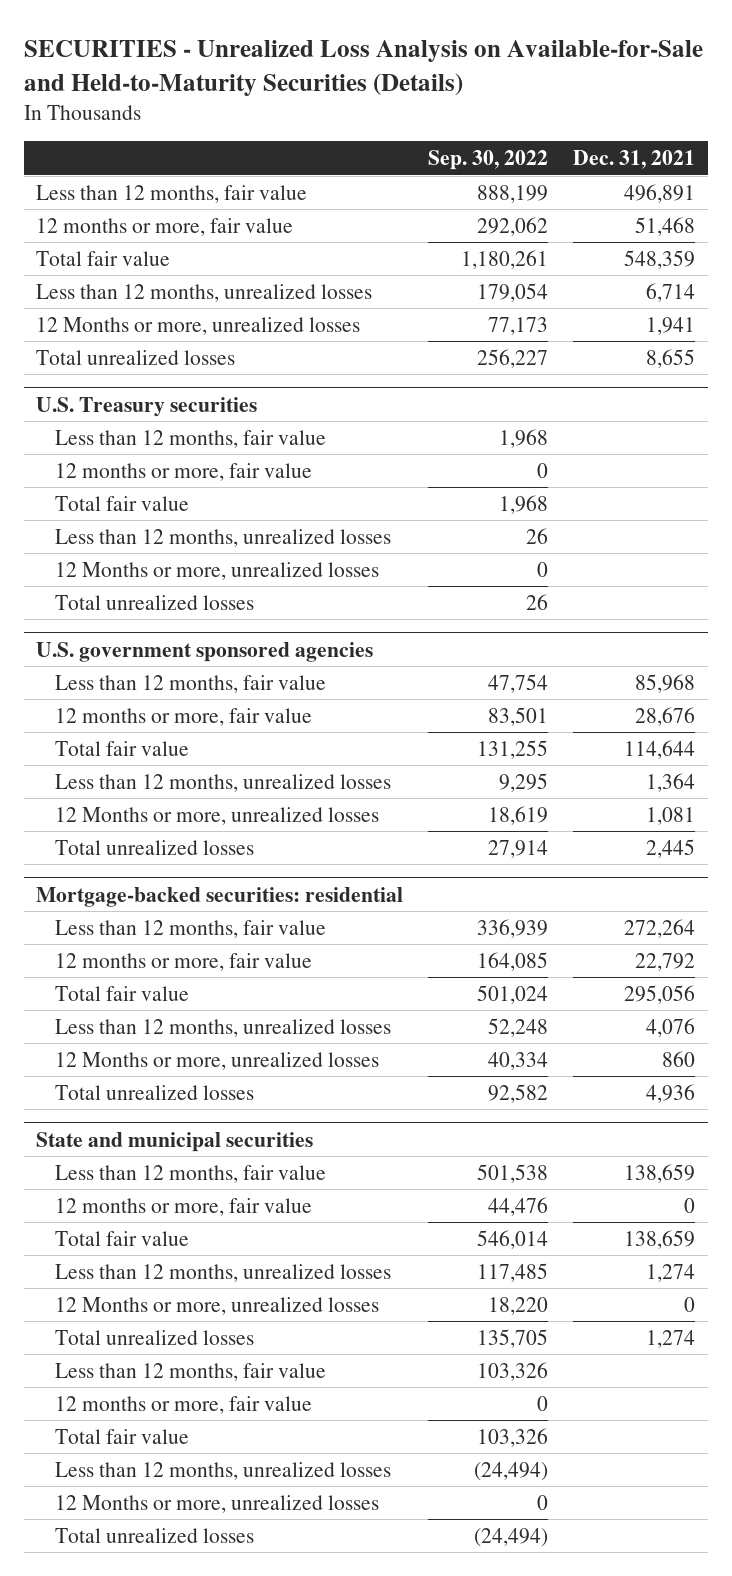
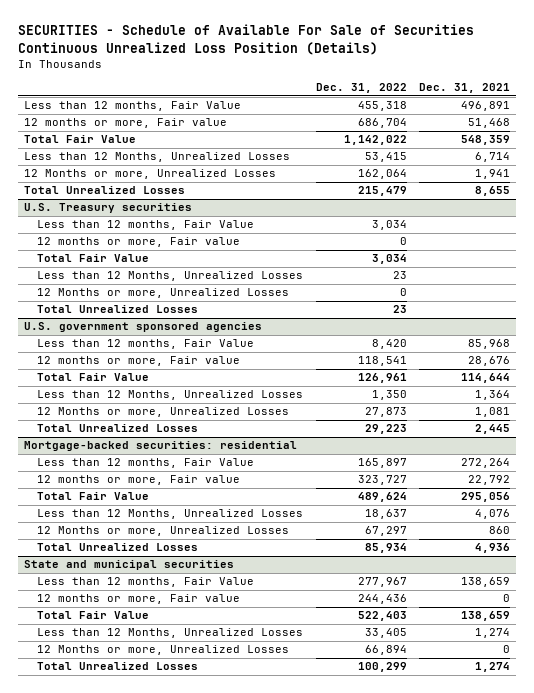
- SECURITIES - Unrealized Loss Analysis on Available-for-Sale and Held-to-Maturity Securities (Details)
+ SECURITIES - Schedule of Available For Sale of Securities Continuous Unrealized Loss Position (Details)
- | Sep. 30, 2022 | Dec. 31, 2021
+ | Dec. 31, 2022 | Dec. 31, 2021
- Less than 12 months, fair value | 888,199 | 496,891
- 12 months or more, fair value | 292,062 | 51,468
- Total fair value | 1,180,261 | 548,359
- Less than 12 months, unrealized losses | 179,054 | 6,714
- 12 Months or more, unrealized losses | 77,173 | 1,941
- Total unrealized losses | 256,227 | 8,655
+ Less than 12 months, Fair Value | 455,318 | 496,891
+ 12 months or more, Fair value | 686,704 | 51,468
+ Total Fair Value | 1,142,022 | 548,359
+ Less than 12 Months, Unrealized Losses | 53,415 | 6,714
+ 12 Months or more, Unrealized Losses | 162,064 | 1,941
+ Total Unrealized Losses | 215,479 | 8,655
@ U.S. Treasury securities
- Less than 12 months, fair value | 1,968 |
- 12 months or more, fair value | 0 |
- Total fair value | 1,968 |
- Less than 12 months, unrealized losses | 26 |
- 12 Months or more, unrealized losses | 0 |
- Total unrealized losses | 26 |
+ Less than 12 months, Fair Value | 3,034 |
+ 12 months or more, Fair value | 0 |
+ Total Fair Value | 3,034 |
+ Less than 12 Months, Unrealized Losses | 23 |
+ 12 Months or more, Unrealized Losses | 0 |
+ Total Unrealized Losses | 23 |
@ U.S. government sponsored agencies
- Less than 12 months, fair value | 47,754 | 85,968
- 12 months or more, fair value | 83,501 | 28,676
- Total fair value | 131,255 | 114,644
- Less than 12 months, unrealized losses | 9,295 | 1,364
- 12 Months or more, unrealized losses | 18,619 | 1,081
- Total unrealized losses | 27,914 | 2,445
+ Less than 12 months, Fair Value | 8,420 | 85,968
+ 12 months or more, Fair value | 118,541 | 28,676
+ Total Fair Value | 126,961 | 114,644
+ Less than 12 Months, Unrealized Losses | 1,350 | 1,364
+ 12 Months or more, Unrealized Losses | 27,873 | 1,081
+ Total Unrealized Losses | 29,223 | 2,445
@ Mortgage-backed securities: residential
- Less than 12 months, fair value | 336,939 | 272,264
- 12 months or more, fair value | 164,085 | 22,792
- Total fair value | 501,024 | 295,056
- Less than 12 months, unrealized losses | 52,248 | 4,076
- 12 Months or more, unrealized losses | 40,334 | 860
- Total unrealized losses | 92,582 | 4,936
+ Less than 12 months, Fair Value | 165,897 | 272,264
+ 12 months or more, Fair value | 323,727 | 22,792
+ Total Fair Value | 489,624 | 295,056
+ Less than 12 Months, Unrealized Losses | 18,637 | 4,076
+ 12 Months or more, Unrealized Losses | 67,297 | 860
+ Total Unrealized Losses | 85,934 | 4,936
@ State and municipal securities
- Less than 12 months, fair value | 501,538 | 138,659
- 12 months or more, fair value | 44,476 | 0
- Total fair value | 546,014 | 138,659
- Less than 12 months, unrealized losses | 117,485 | 1,274
- 12 Months or more, unrealized losses | 18,220 | 0
- Total unrealized losses | 135,705 | 1,274
- Less than 12 months, fair value | 103,326 |
- 12 months or more, fair value | 0 |
- Total fair value | 103,326 |
- Less than 12 months, unrealized losses | (24,494) |
- 12 Months or more, unrealized losses | 0 |
- Total unrealized losses | (24,494) |
+ Less than 12 months, Fair Value | 277,967 | 138,659
+ 12 months or more, Fair value | 244,436 | 0
+ Total Fair Value | 522,403 | 138,659
+ Less than 12 Months, Unrealized Losses | 33,405 | 1,274
+ 12 Months or more, Unrealized Losses | 66,894 | 0
+ Total Unrealized Losses | 100,299 | 1,274

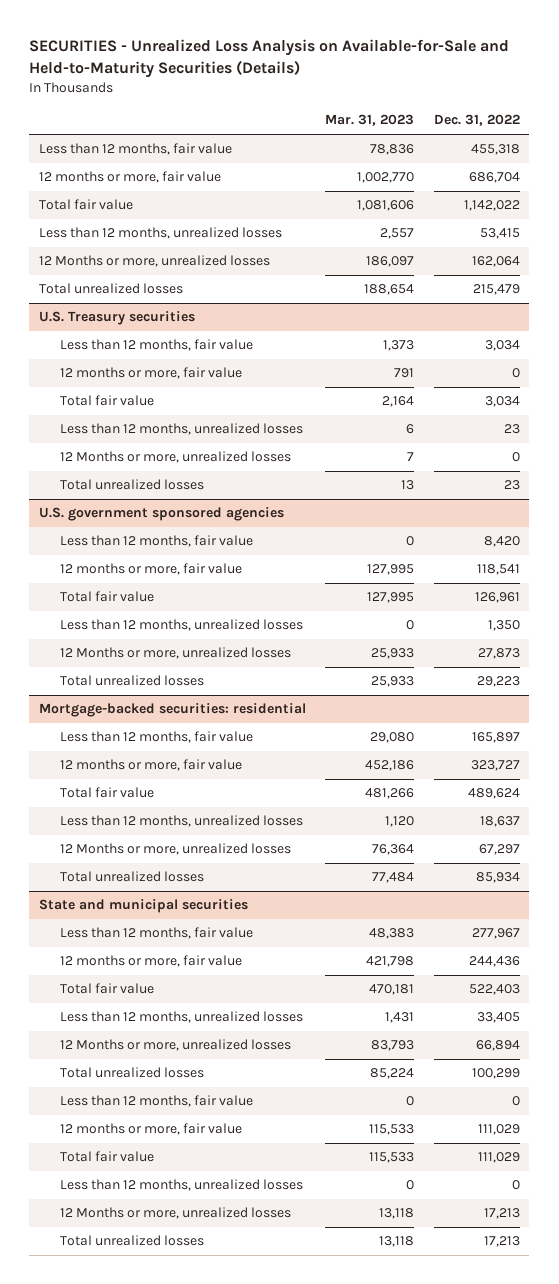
- SECURITIES - Schedule of Available For Sale of Securities Continuous Unrealized Loss Position (Details)
+ SECURITIES - Unrealized Loss Analysis on Available-for-Sale and Held-to-Maturity Securities (Details)
- | Dec. 31, 2022 | Dec. 31, 2021
+ | Mar. 31, 2023 | Dec. 31, 2022
- Less than 12 months, Fair Value | 455,318 | 496,891
- 12 months or more, Fair value | 686,704 | 51,468
- Total Fair Value | 1,142,022 | 548,359
- Less than 12 Months, Unrealized Losses | 53,415 | 6,714
- 12 Months or more, Unrealized Losses | 162,064 | 1,941
- Total Unrealized Losses | 215,479 | 8,655
+ Less than 12 months, fair value | 78,836 | 455,318
+ 12 months or more, fair value | 1,002,770 | 686,704
+ Total fair value | 1,081,606 | 1,142,022
+ Less than 12 months, unrealized losses | 2,557 | 53,415
+ 12 Months or more, unrealized losses | 186,097 | 162,064
+ Total unrealized losses | 188,654 | 215,479
@ U.S. Treasury securities
- Less than 12 months, Fair Value | 3,034 |
- 12 months or more, Fair value | 0 |
- Total Fair Value | 3,034 |
- Less than 12 Months, Unrealized Losses | 23 |
- 12 Months or more, Unrealized Losses | 0 |
- Total Unrealized Losses | 23 |
+ Less than 12 months, fair value | 1,373 | 3,034
+ 12 months or more, fair value | 791 | 0
+ Total fair value | 2,164 | 3,034
+ Less than 12 months, unrealized losses | 6 | 23
+ 12 Months or more, unrealized losses | 7 | 0
+ Total unrealized losses | 13 | 23
@ U.S. government sponsored agencies
- Less than 12 months, Fair Value | 8,420 | 85,968
- 12 months or more, Fair value | 118,541 | 28,676
- Total Fair Value | 126,961 | 114,644
- Less than 12 Months, Unrealized Losses | 1,350 | 1,364
- 12 Months or more, Unrealized Losses | 27,873 | 1,081
- Total Unrealized Losses | 29,223 | 2,445
+ Less than 12 months, fair value | 0 | 8,420
+ 12 months or more, fair value | 127,995 | 118,541
+ Total fair value | 127,995 | 126,961
+ Less than 12 months, unrealized losses | 0 | 1,350
+ 12 Months or more, unrealized losses | 25,933 | 27,873
+ Total unrealized losses | 25,933 | 29,223
@ Mortgage-backed securities: residential
- Less than 12 months, Fair Value | 165,897 | 272,264
- 12 months or more, Fair value | 323,727 | 22,792
- Total Fair Value | 489,624 | 295,056
- Less than 12 Months, Unrealized Losses | 18,637 | 4,076
- 12 Months or more, Unrealized Losses | 67,297 | 860
- Total Unrealized Losses | 85,934 | 4,936
+ Less than 12 months, fair value | 29,080 | 165,897
+ 12 months or more, fair value | 452,186 | 323,727
+ Total fair value | 481,266 | 489,624
+ Less than 12 months, unrealized losses | 1,120 | 18,637
+ 12 Months or more, unrealized losses | 76,364 | 67,297
+ Total unrealized losses | 77,484 | 85,934
@ State and municipal securities
- Less than 12 months, Fair Value | 277,967 | 138,659
- 12 months or more, Fair value | 244,436 | 0
- Total Fair Value | 522,403 | 138,659
- Less than 12 Months, Unrealized Losses | 33,405 | 1,274
- 12 Months or more, Unrealized Losses | 66,894 | 0
- Total Unrealized Losses | 100,299 | 1,274
+ Less than 12 months, fair value | 48,383 | 277,967
+ 12 months or more, fair value | 421,798 | 244,436
+ Total fair value | 470,181 | 522,403
+ Less than 12 months, unrealized losses | 1,431 | 33,405
+ 12 Months or more, unrealized losses | 83,793 | 66,894
+ Total unrealized losses | 85,224 | 100,299
+ Less than 12 months, fair value | 0 | 0
+ 12 months or more, fair value | 115,533 | 111,029
+ Total fair value | 115,533 | 111,029
+ Less than 12 months, unrealized losses | 0 | 0
+ 12 Months or more, unrealized losses | 13,118 | 17,213
+ Total unrealized losses | 13,118 | 17,213

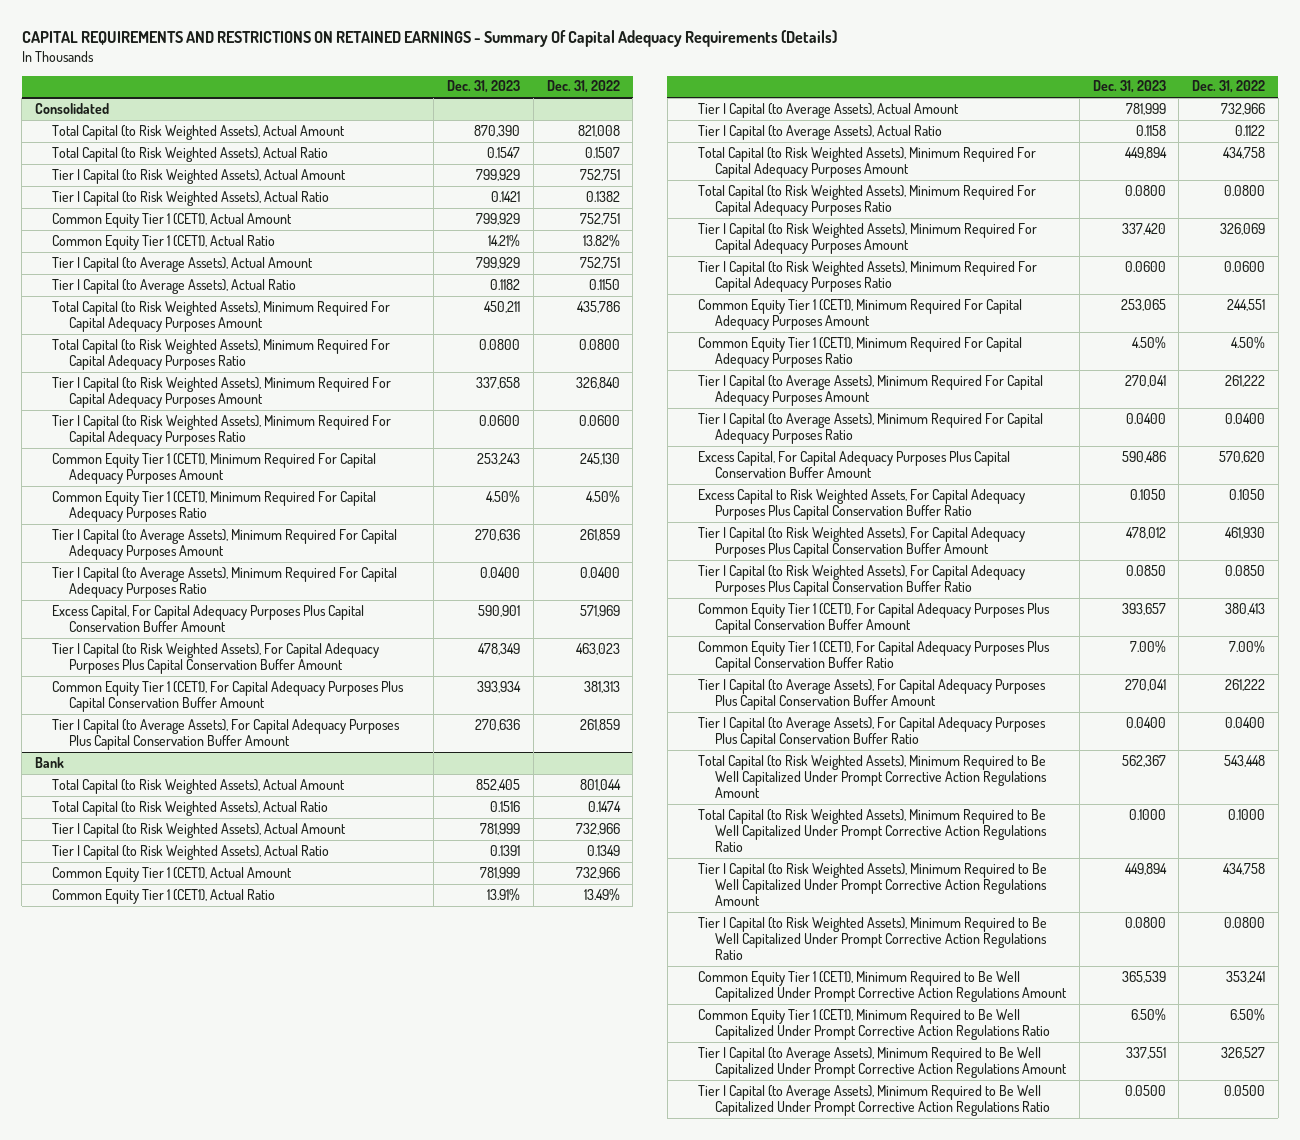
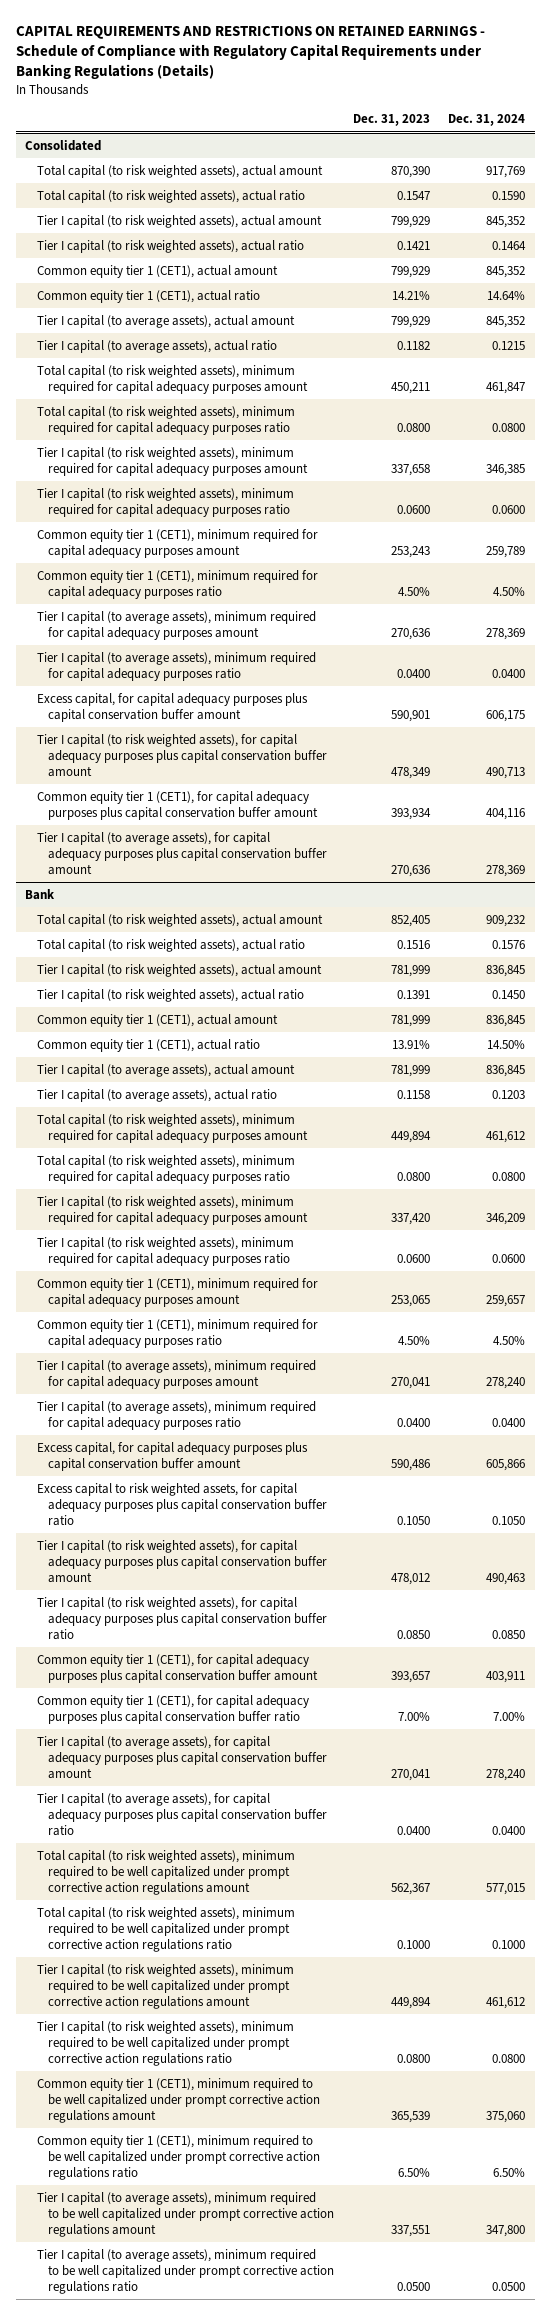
- CAPITAL REQUIREMENTS AND RESTRICTIONS ON RETAINED EARNINGS - Summary Of Capital Adequacy Requirements (Details)
+ CAPITAL REQUIREMENTS AND RESTRICTIONS ON RETAINED EARNINGS - Schedule of Compliance with Regulatory Capital Requirements under Banking Regulations (Details)
- | Dec. 31, 2023 | Dec. 31, 2022
+ | Dec. 31, 2023 | Dec. 31, 2024
@ Consolidated
- Total Capital (to Risk Weighted Assets), Actual Amount | 870,390 | 821,008
- Total Capital (to Risk Weighted Assets), Actual Ratio | 0.1547 | 0.1507
- Tier I Capital (to Risk Weighted Assets), Actual Amount | 799,929 | 752,751
- Tier I Capital (to Risk Weighted Assets), Actual Ratio | 0.1421 | 0.1382
- Common Equity Tier 1 (CET1), Actual Amount | 799,929 | 752,751
- Common Equity Tier 1 (CET1), Actual Ratio | 14.21% | 13.82%
- Tier I Capital (to Average Assets), Actual Amount | 799,929 | 752,751
- Tier I Capital (to Average Assets), Actual Ratio | 0.1182 | 0.1150
- Total Capital (to Risk Weighted Assets), Minimum Required For Capital Adequacy Purposes Amount | 450,211 | 435,786
- Total Capital (to Risk Weighted Assets), Minimum Required For Capital Adequacy Purposes Ratio | 0.0800 | 0.0800
- Tier I Capital (to Risk Weighted Assets), Minimum Required For Capital Adequacy Purposes Amount | 337,658 | 326,840
- Tier I Capital (to Risk Weighted Assets), Minimum Required For Capital Adequacy Purposes Ratio | 0.0600 | 0.0600
- Common Equity Tier 1 (CET1), Minimum Required For Capital Adequacy Purposes Amount | 253,243 | 245,130
- Common Equity Tier 1 (CET1), Minimum Required For Capital Adequacy Purposes Ratio | 4.50% | 4.50%
- Tier I Capital (to Average Assets), Minimum Required For Capital Adequacy Purposes Amount | 270,636 | 261,859
- Tier I Capital (to Average Assets), Minimum Required For Capital Adequacy Purposes Ratio | 0.0400 | 0.0400
- Excess Capital, For Capital Adequacy Purposes Plus Capital Conservation Buffer Amount | 590,901 | 571,969
- Tier I Capital (to Risk Weighted Assets), For Capital Adequacy Purposes Plus Capital Conservation Buffer Amount | 478,349 | 463,023
- Common Equity Tier 1 (CET1), For Capital Adequacy Purposes Plus Capital Conservation Buffer Amount | 393,934 | 381,313
- Tier I Capital (to Average Assets), For Capital Adequacy Purposes Plus Capital Conservation Buffer Amount | 270,636 | 261,859
+ Total capital (to risk weighted assets), actual amount | 870,390 | 917,769
+ Total capital (to risk weighted assets), actual ratio | 0.1547 | 0.1590
+ Tier I capital (to risk weighted assets), actual amount | 799,929 | 845,352
+ Tier I capital (to risk weighted assets), actual ratio | 0.1421 | 0.1464
+ Common equity tier 1 (CET1), actual amount | 799,929 | 845,352
+ Common equity tier 1 (CET1), actual ratio | 14.21% | 14.64%
+ Tier I capital (to average assets), actual amount | 799,929 | 845,352
+ Tier I capital (to average assets), actual ratio | 0.1182 | 0.1215
+ Total capital (to risk weighted assets), minimum required for capital adequacy purposes amount | 450,211 | 461,847
+ Total capital (to risk weighted assets), minimum required for capital adequacy purposes ratio | 0.0800 | 0.0800
+ Tier I capital (to risk weighted assets), minimum required for capital adequacy purposes amount | 337,658 | 346,385
+ Tier I capital (to risk weighted assets), minimum required for capital adequacy purposes ratio | 0.0600 | 0.0600
+ Common equity tier 1 (CET1), minimum required for capital adequacy purposes amount | 253,243 | 259,789
+ Common equity tier 1 (CET1), minimum required for capital adequacy purposes ratio | 4.50% | 4.50%
+ Tier I capital (to average assets), minimum required for capital adequacy purposes amount | 270,636 | 278,369
+ Tier I capital (to average assets), minimum required for capital adequacy purposes ratio | 0.0400 | 0.0400
+ Excess capital, for capital adequacy purposes plus capital conservation buffer amount | 590,901 | 606,175
+ Tier I capital (to risk weighted assets), for capital adequacy purposes plus capital conservation buffer amount | 478,349 | 490,713
+ Common equity tier 1 (CET1), for capital adequacy purposes plus capital conservation buffer amount | 393,934 | 404,116
+ Tier I capital (to average assets), for capital adequacy purposes plus capital conservation buffer amount | 270,636 | 278,369
@ Bank
- Total Capital (to Risk Weighted Assets), Actual Amount | 852,405 | 801,044
- Total Capital (to Risk Weighted Assets), Actual Ratio | 0.1516 | 0.1474
- Tier I Capital (to Risk Weighted Assets), Actual Amount | 781,999 | 732,966
- Tier I Capital (to Risk Weighted Assets), Actual Ratio | 0.1391 | 0.1349
- Common Equity Tier 1 (CET1), Actual Amount | 781,999 | 732,966
- Common Equity Tier 1 (CET1), Actual Ratio | 13.91% | 13.49%
- Tier I Capital (to Average Assets), Actual Amount | 781,999 | 732,966
- Tier I Capital (to Average Assets), Actual Ratio | 0.1158 | 0.1122
- Total Capital (to Risk Weighted Assets), Minimum Required For Capital Adequacy Purposes Amount | 449,894 | 434,758
- Total Capital (to Risk Weighted Assets), Minimum Required For Capital Adequacy Purposes Ratio | 0.0800 | 0.0800
- Tier I Capital (to Risk Weighted Assets), Minimum Required For Capital Adequacy Purposes Amount | 337,420 | 326,069
- Tier I Capital (to Risk Weighted Assets), Minimum Required For Capital Adequacy Purposes Ratio | 0.0600 | 0.0600
- Common Equity Tier 1 (CET1), Minimum Required For Capital Adequacy Purposes Amount | 253,065 | 244,551
- Common Equity Tier 1 (CET1), Minimum Required For Capital Adequacy Purposes Ratio | 4.50% | 4.50%
- Tier I Capital (to Average Assets), Minimum Required For Capital Adequacy Purposes Amount | 270,041 | 261,222
- Tier I Capital (to Average Assets), Minimum Required For Capital Adequacy Purposes Ratio | 0.0400 | 0.0400
- Excess Capital, For Capital Adequacy Purposes Plus Capital Conservation Buffer Amount | 590,486 | 570,620
- Excess Capital to Risk Weighted Assets, For Capital Adequacy Purposes Plus Capital Conservation Buffer Ratio | 0.1050 | 0.1050
- Tier I Capital (to Risk Weighted Assets), For Capital Adequacy Purposes Plus Capital Conservation Buffer Amount | 478,012 | 461,930
- Tier I Capital (to Risk Weighted Assets), For Capital Adequacy Purposes Plus Capital Conservation Buffer Ratio | 0.0850 | 0.0850
- Common Equity Tier 1 (CET1), For Capital Adequacy Purposes Plus Capital Conservation Buffer Amount | 393,657 | 380,413
- Common Equity Tier 1 (CET1), For Capital Adequacy Purposes Plus Capital Conservation Buffer Ratio | 7.00% | 7.00%
- Tier I Capital (to Average Assets), For Capital Adequacy Purposes Plus Capital Conservation Buffer Amount | 270,041 | 261,222
- Tier I Capital (to Average Assets), For Capital Adequacy Purposes Plus Capital Conservation Buffer Ratio | 0.0400 | 0.0400
- Total Capital (to Risk Weighted Assets), Minimum Required to Be Well Capitalized Under Prompt Corrective Action Regulations Amount | 562,367 | 543,448
- Total Capital (to Risk Weighted Assets), Minimum Required to Be Well Capitalized Under Prompt Corrective Action Regulations Ratio | 0.1000 | 0.1000
- Tier I Capital (to Risk Weighted Assets), Minimum Required to Be Well Capitalized Under Prompt Corrective Action Regulations Amount | 449,894 | 434,758
- Tier I Capital (to Risk Weighted Assets), Minimum Required to Be Well Capitalized Under Prompt Corrective Action Regulations Ratio | 0.0800 | 0.0800
- Common Equity Tier 1 (CET1), Minimum Required to Be Well Capitalized Under Prompt Corrective Action Regulations Amount | 365,539 | 353,241
- Common Equity Tier 1 (CET1), Minimum Required to Be Well Capitalized Under Prompt Corrective Action Regulations Ratio | 6.50% | 6.50%
- Tier I Capital (to Average Assets), Minimum Required to Be Well Capitalized Under Prompt Corrective Action Regulations Amount | 337,551 | 326,527
- Tier I Capital (to Average Assets), Minimum Required to Be Well Capitalized Under Prompt Corrective Action Regulations Ratio | 0.0500 | 0.0500
+ Total capital (to risk weighted assets), actual amount | 852,405 | 909,232
+ Total capital (to risk weighted assets), actual ratio | 0.1516 | 0.1576
+ Tier I capital (to risk weighted assets), actual amount | 781,999 | 836,845
+ Tier I capital (to risk weighted assets), actual ratio | 0.1391 | 0.1450
+ Common equity tier 1 (CET1), actual amount | 781,999 | 836,845
+ Common equity tier 1 (CET1), actual ratio | 13.91% | 14.50%
+ Tier I capital (to average assets), actual amount | 781,999 | 836,845
+ Tier I capital (to average assets), actual ratio | 0.1158 | 0.1203
+ Total capital (to risk weighted assets), minimum required for capital adequacy purposes amount | 449,894 | 461,612
+ Total capital (to risk weighted assets), minimum required for capital adequacy purposes ratio | 0.0800 | 0.0800
+ Tier I capital (to risk weighted assets), minimum required for capital adequacy purposes amount | 337,420 | 346,209
+ Tier I capital (to risk weighted assets), minimum required for capital adequacy purposes ratio | 0.0600 | 0.0600
+ Common equity tier 1 (CET1), minimum required for capital adequacy purposes amount | 253,065 | 259,657
+ Common equity tier 1 (CET1), minimum required for capital adequacy purposes ratio | 4.50% | 4.50%
+ Tier I capital (to average assets), minimum required for capital adequacy purposes amount | 270,041 | 278,240
+ Tier I capital (to average assets), minimum required for capital adequacy purposes ratio | 0.0400 | 0.0400
+ Excess capital, for capital adequacy purposes plus capital conservation buffer amount | 590,486 | 605,866
+ Excess capital to risk weighted assets, for capital adequacy purposes plus capital conservation buffer ratio | 0.1050 | 0.1050
+ Tier I capital (to risk weighted assets), for capital adequacy purposes plus capital conservation buffer amount | 478,012 | 490,463
+ Tier I capital (to risk weighted assets), for capital adequacy purposes plus capital conservation buffer ratio | 0.0850 | 0.0850
+ Common equity tier 1 (CET1), for capital adequacy purposes plus capital conservation buffer amount | 393,657 | 403,911
+ Common equity tier 1 (CET1), for capital adequacy purposes plus capital conservation buffer ratio | 7.00% | 7.00%
+ Tier I capital (to average assets), for capital adequacy purposes plus capital conservation buffer amount | 270,041 | 278,240
+ Tier I capital (to average assets), for capital adequacy purposes plus capital conservation buffer ratio | 0.0400 | 0.0400
+ Total capital (to risk weighted assets), minimum required to be well capitalized under prompt corrective action regulations amount | 562,367 | 577,015
+ Total capital (to risk weighted assets), minimum required to be well capitalized under prompt corrective action regulations ratio | 0.1000 | 0.1000
+ Tier I capital (to risk weighted assets), minimum required to be well capitalized under prompt corrective action regulations amount | 449,894 | 461,612
+ Tier I capital (to risk weighted assets), minimum required to be well capitalized under prompt corrective action regulations ratio | 0.0800 | 0.0800
+ Common equity tier 1 (CET1), minimum required to be well capitalized under prompt corrective action regulations amount | 365,539 | 375,060
+ Common equity tier 1 (CET1), minimum required to be well capitalized under prompt corrective action regulations ratio | 6.50% | 6.50%
+ Tier I capital (to average assets), minimum required to be well capitalized under prompt corrective action regulations amount | 337,551 | 347,800
+ Tier I capital (to average assets), minimum required to be well capitalized under prompt corrective action regulations ratio | 0.0500 | 0.0500

